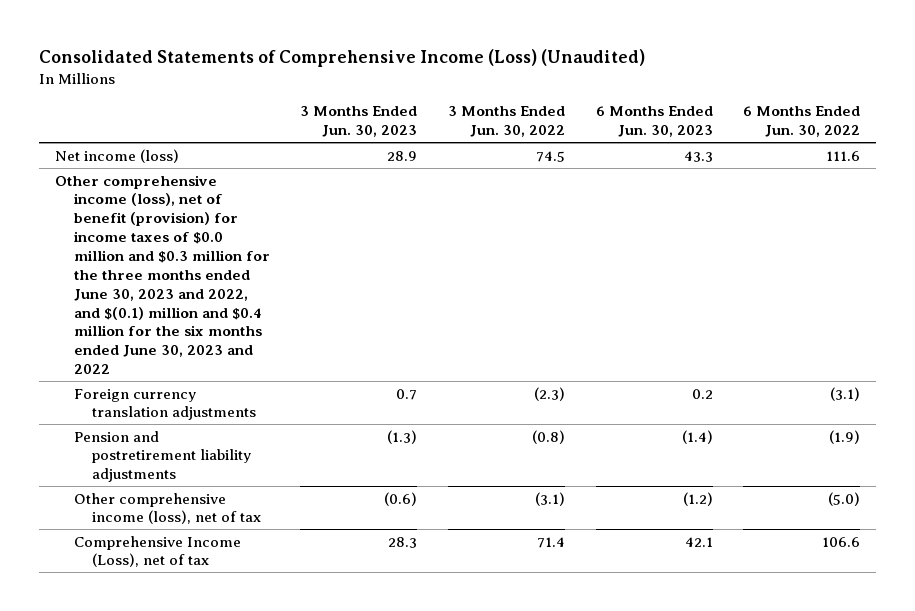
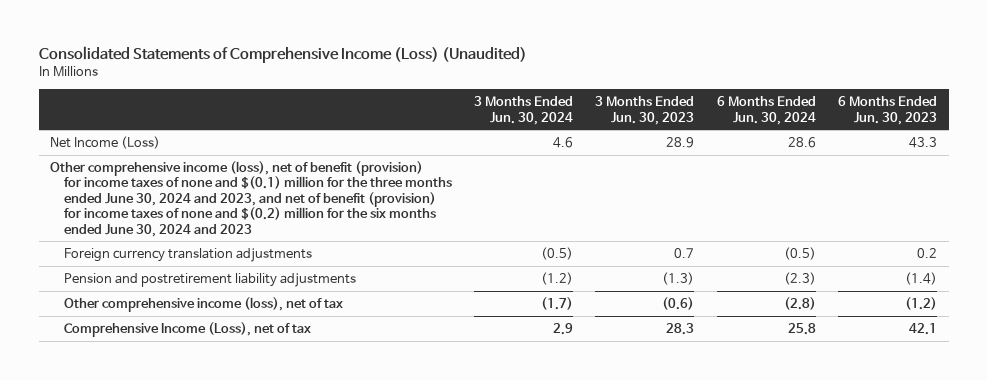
- | 3 Months Ended Jun. 30, 2023 | 3 Months Ended Jun. 30, 2022 | 6 Months Ended Jun. 30, 2023 | 6 Months Ended Jun. 30, 2022
+ | 3 Months Ended Jun. 30, 2024 | 3 Months Ended Jun. 30, 2023 | 6 Months Ended Jun. 30, 2024 | 6 Months Ended Jun. 30, 2023
- Net income (loss) | 28.9 | 74.5 | 43.3 | 111.6
- Other comprehensive income (loss), net of benefit (provision) for income taxes of $0.0 million and $0.3 million for the three months ended June 30, 2023 and 2022, and $(0.1) million and $0.4 million for the six months ended June 30, 2023 and 2022
+ Net Income (Loss) | 4.6 | 28.9 | 28.6 | 43.3
+ Other comprehensive income (loss), net of benefit (provision) for income taxes of none and $(0.1) million for the three months ended June 30, 2024 and 2023, and net of benefit (provision) for income taxes of none and $(0.2) million for the six months ended June 30, 2024 and 2023

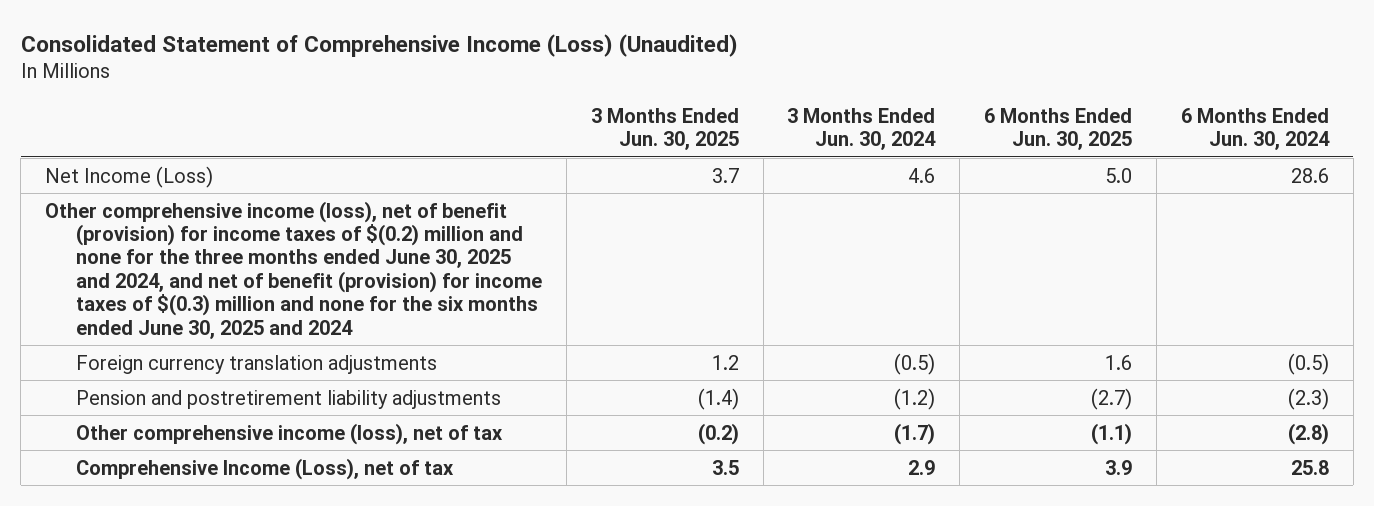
- Consolidated Statements of Comprehensive Income (Loss) (Unaudited)
+ Consolidated Statement of Comprehensive Income (Loss) (Unaudited)
- | 3 Months Ended Jun. 30, 2024 | 3 Months Ended Jun. 30, 2023 | 6 Months Ended Jun. 30, 2024 | 6 Months Ended Jun. 30, 2023
+ | 3 Months Ended Jun. 30, 2025 | 3 Months Ended Jun. 30, 2024 | 6 Months Ended Jun. 30, 2025 | 6 Months Ended Jun. 30, 2024
- Other comprehensive income (loss), net of benefit (provision) for income taxes of none and $(0.1) million for the three months ended June 30, 2024 and 2023, and net of benefit (provision) for income taxes of none and $(0.2) million for the six months ended June 30, 2024 and 2023
+ Other comprehensive income (loss), net of benefit (provision) for income taxes of $(0.2) million and none for the three months ended June 30, 2025 and 2024, and net of benefit (provision) for income taxes of $(0.3) million and none for the six months ended June 30, 2025 and 2024

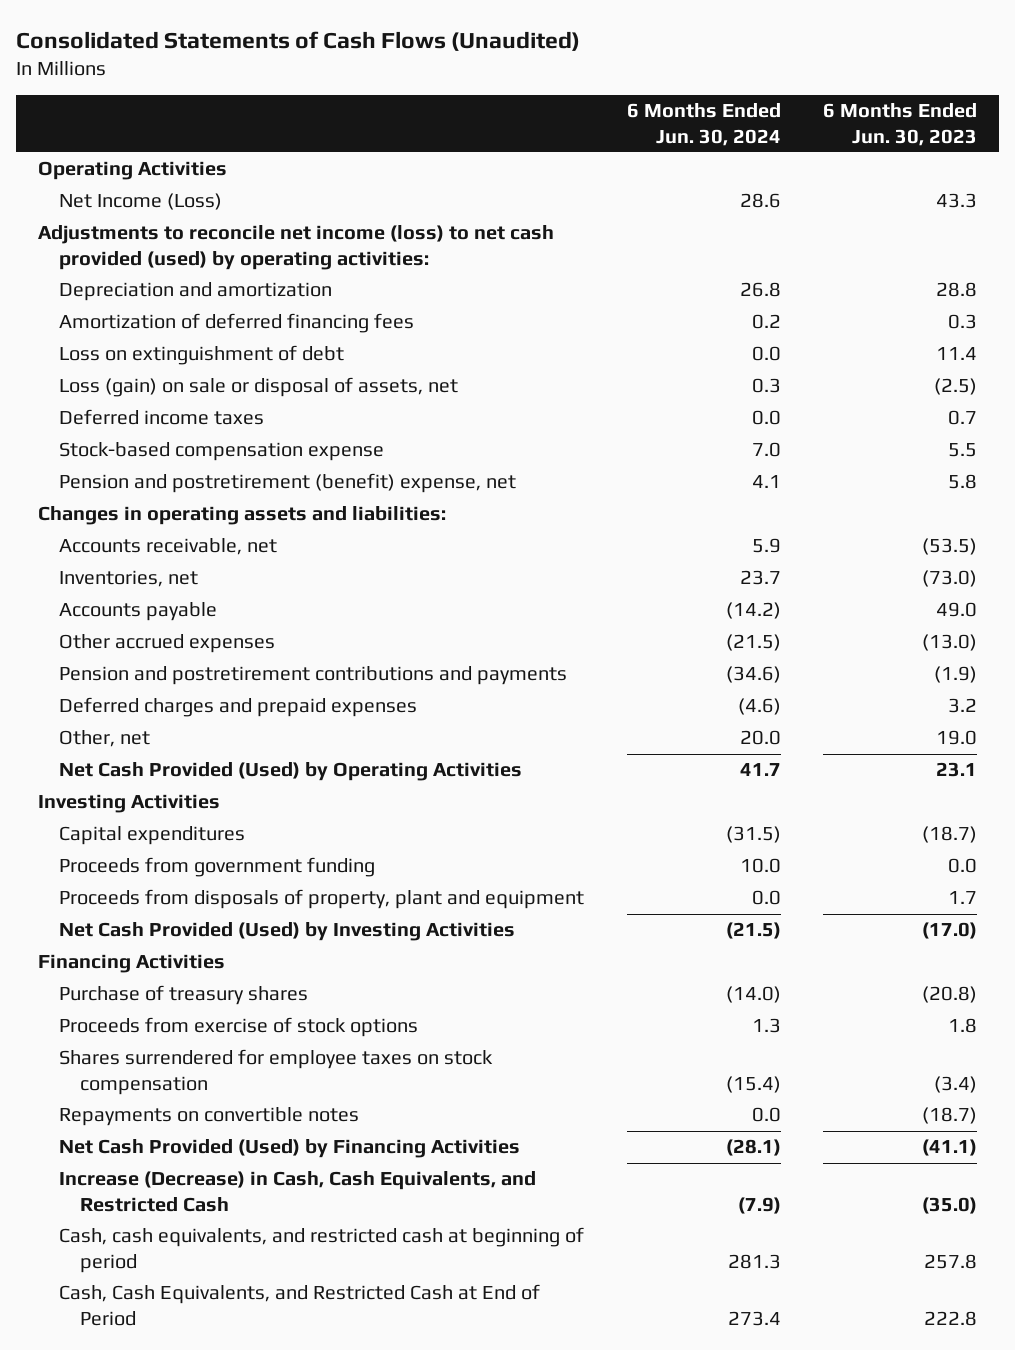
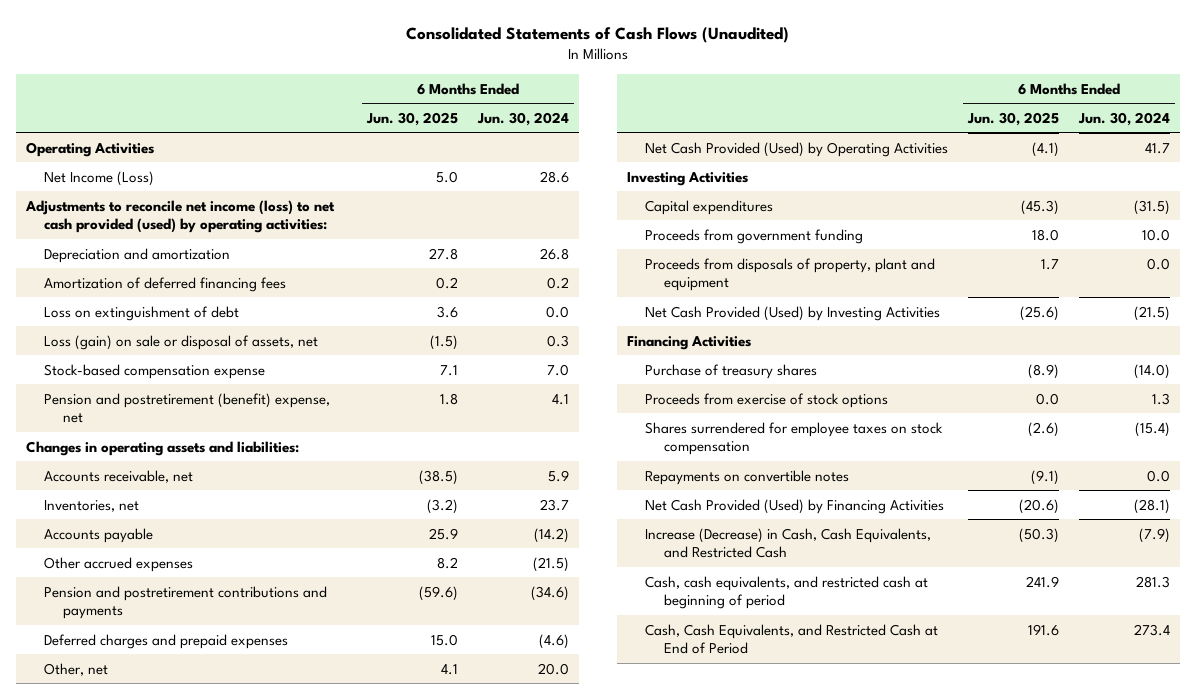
- | 6 Months Ended Jun. 30, 2024 | 6 Months Ended Jun. 30, 2023
+ | 6 Months Ended Jun. 30, 2025 | 6 Months Ended Jun. 30, 2024
- Deferred income taxes | 0.0 | 0.7

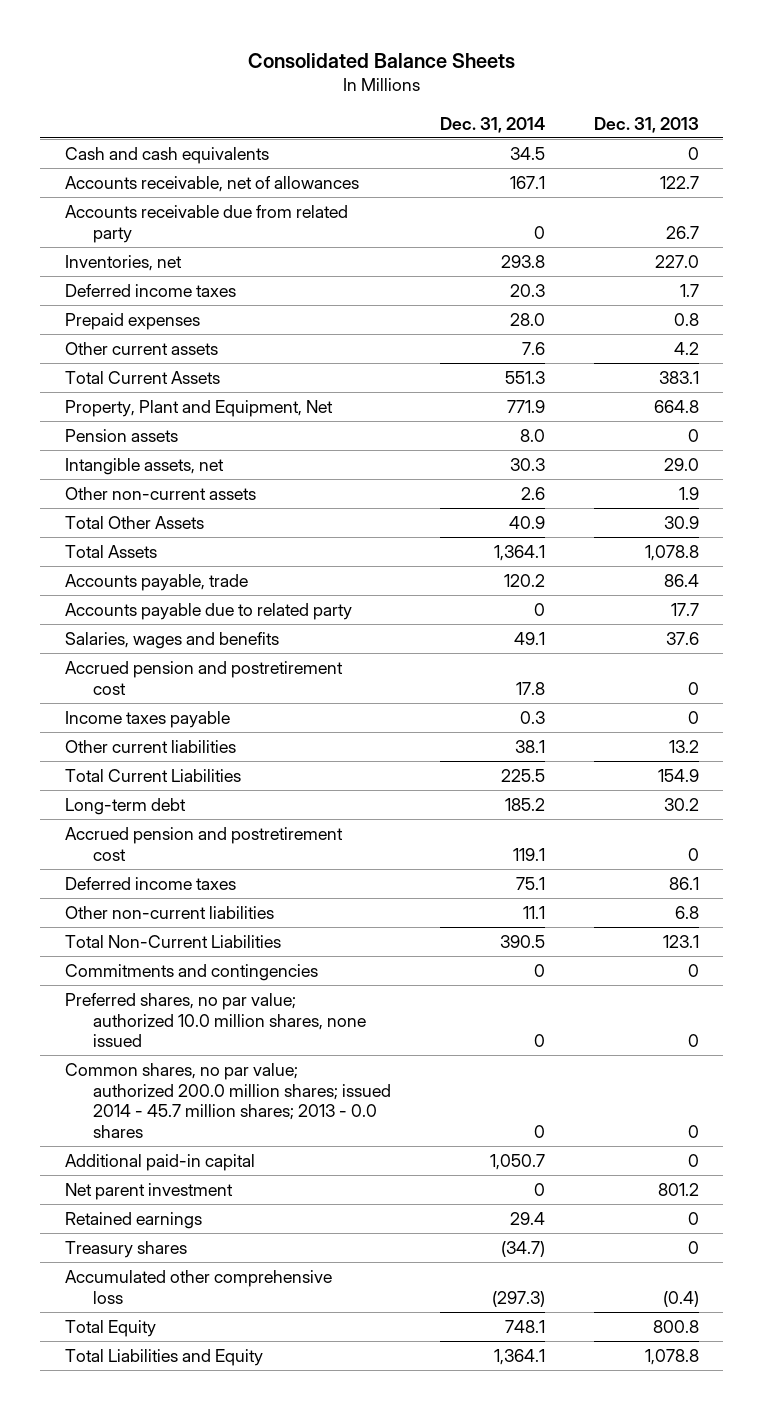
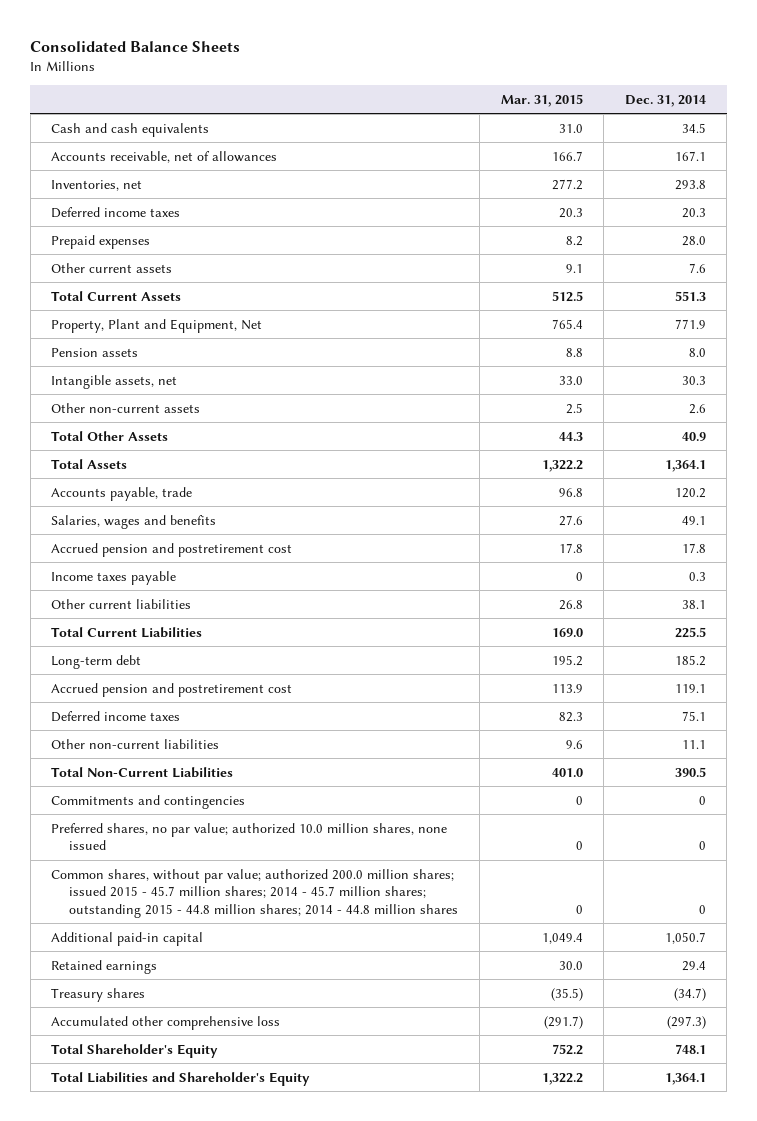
- | Dec. 31, 2014 | Dec. 31, 2013
+ | Mar. 31, 2015 | Dec. 31, 2014
- Accounts receivable due from related party | 0 | 26.7
- Accounts payable due to related party | 0 | 17.7
- Common shares, no par value; authorized 200.0 million shares; issued 2014 - 45.7 million shares; 2013 - 0.0 shares | 0 | 0
+ Common shares, without par value; authorized 200.0 million shares; issued 2015 - 45.7 million shares; 2014 - 45.7 million shares; outstanding 2015 - 44.8 million shares; 2014 - 44.8 million shares | 0 | 0
- Net parent investment | 0 | 801.2
- Total Equity | 748.1 | 800.8
- Total Liabilities and Equity | 1,364.1 | 1,078.8
+ Total Shareholder's Equity | 752.2 | 748.1
+ Total Liabilities and Shareholder's Equity | 1,322.2 | 1,364.1

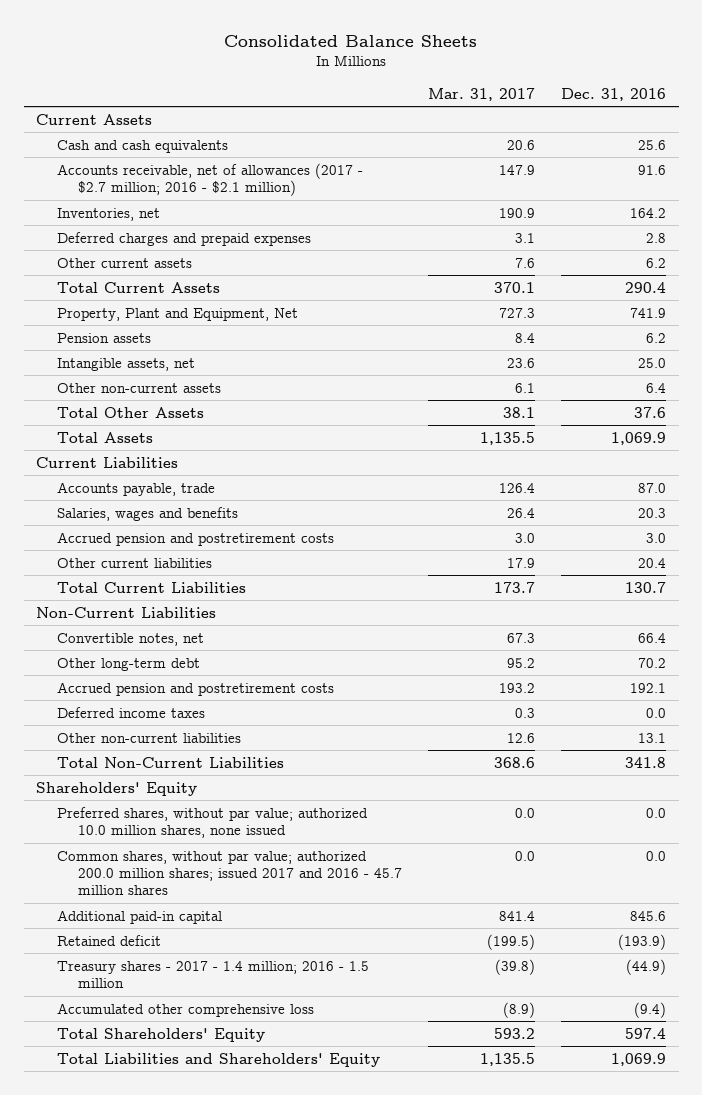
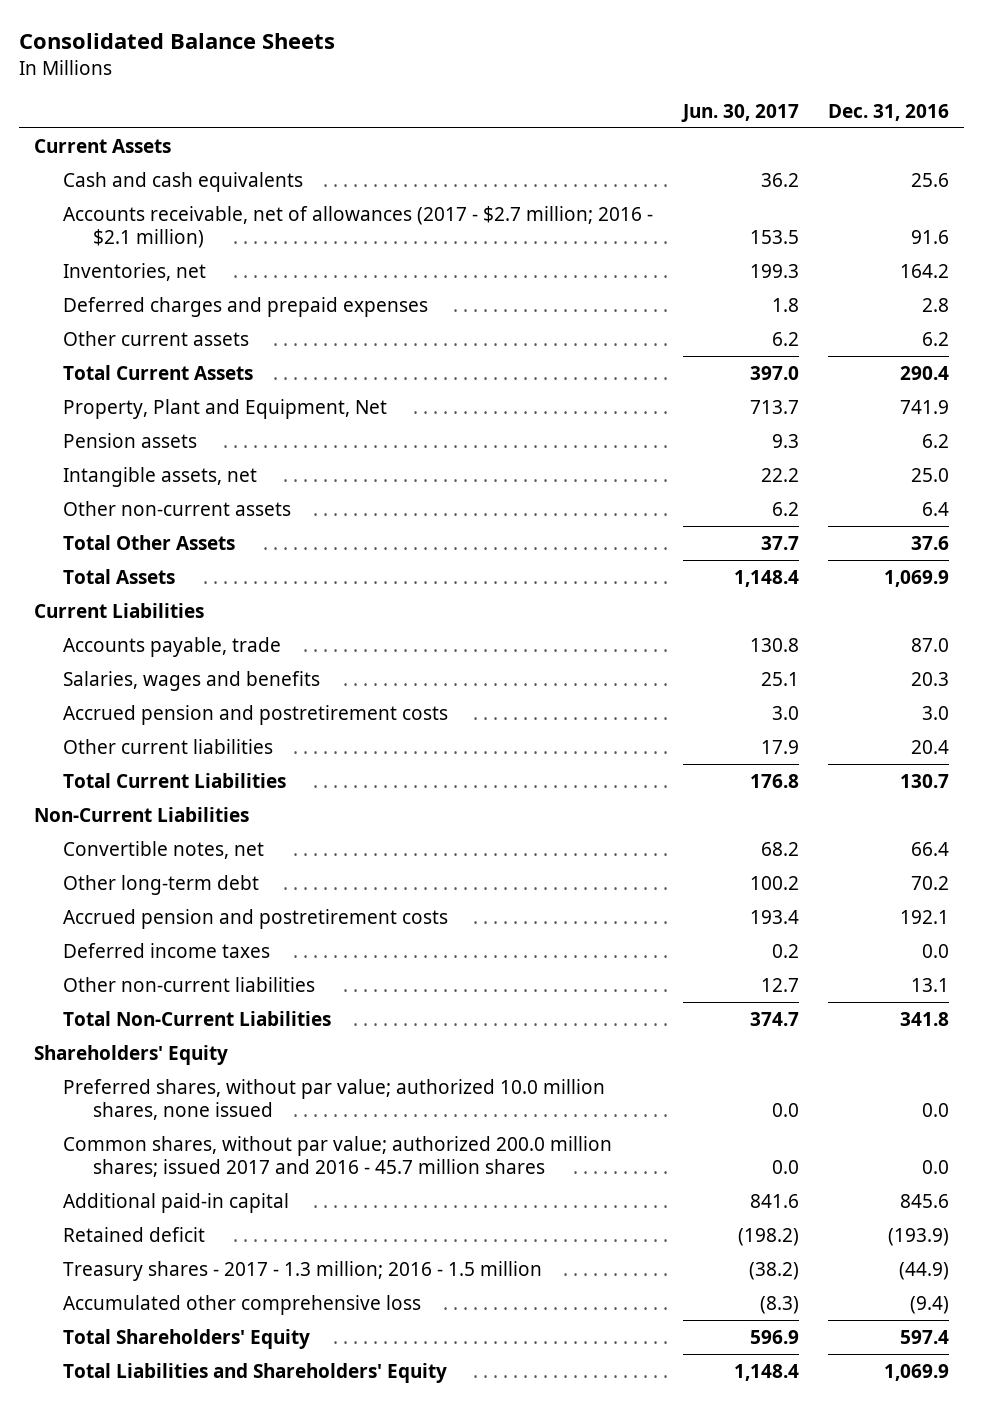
- | Mar. 31, 2017 | Dec. 31, 2016
+ | Jun. 30, 2017 | Dec. 31, 2016
- Treasury shares - 2017 - 1.4 million; 2016 - 1.5 million | (39.8) | (44.9)
+ Treasury shares - 2017 - 1.3 million; 2016 - 1.5 million | (38.2) | (44.9)

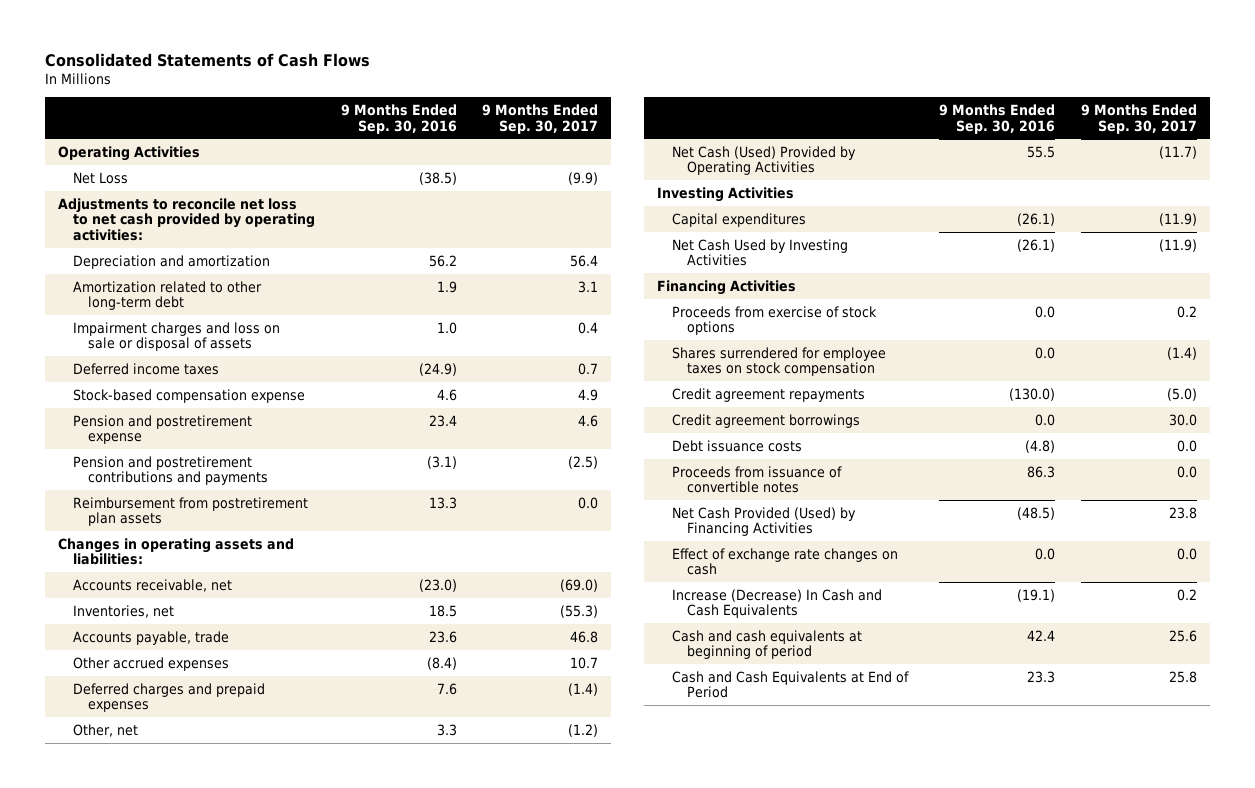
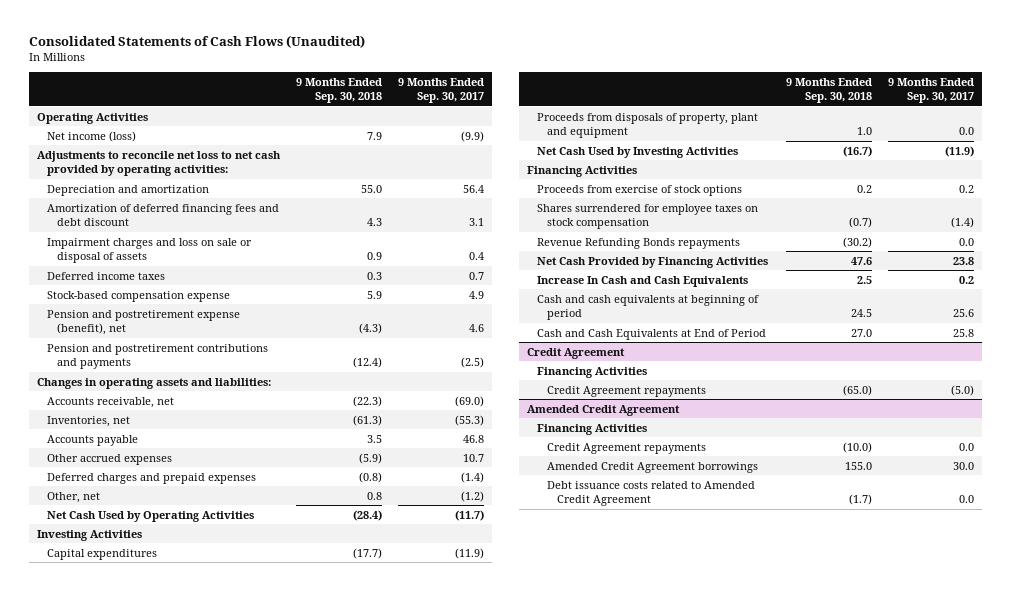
- Consolidated Statements of Cash Flows
+ Consolidated Statements of Cash Flows (Unaudited)
- | 9 Months Ended Sep. 30, 2016 | 9 Months Ended Sep. 30, 2017
+ | 9 Months Ended Sep. 30, 2018 | 9 Months Ended Sep. 30, 2017
- Net Loss | (38.5) | (9.9)
+ Net income (loss) | 7.9 | (9.9)
- Amortization related to other long-term debt | 1.9 | 3.1
+ Amortization of deferred financing fees and debt discount | 4.3 | 3.1
- Pension and postretirement expense | 23.4 | 4.6
+ Pension and postretirement expense (benefit), net | (4.3) | 4.6
- Reimbursement from postretirement plan assets | 13.3 | 0.0
- Accounts payable, trade | 23.6 | 46.8
+ Accounts payable | 3.5 | 46.8
- Net Cash (Used) Provided by Operating Activities | 55.5 | (11.7)
+ Net Cash Used by Operating Activities | (28.4) | (11.7)
+ Proceeds from disposals of property, plant and equipment | 1.0 | 0.0
- Credit agreement repayments | (130.0) | (5.0)
- Credit agreement borrowings | 0.0 | 30.0
- Debt issuance costs | (4.8) | 0.0
- Proceeds from issuance of convertible notes | 86.3 | 0.0
- Net Cash Provided (Used) by Financing Activities | (48.5) | 23.8
- Effect of exchange rate changes on cash | 0.0 | 0.0
- Increase (Decrease) In Cash and Cash Equivalents | (19.1) | 0.2
+ Revenue Refunding Bonds repayments | (30.2) | 0.0
+ Net Cash Provided by Financing Activities | 47.6 | 23.8
+ Increase In Cash and Cash Equivalents | 2.5 | 0.2
+ Credit Agreement
+ Financing Activities
+ Credit Agreement repayments | (65.0) | (5.0)
+ Amended Credit Agreement
+ Financing Activities
+ Credit Agreement repayments | (10.0) | 0.0
+ Amended Credit Agreement borrowings | 155.0 | 30.0
+ Debt issuance costs related to Amended Credit Agreement | (1.7) | 0.0

